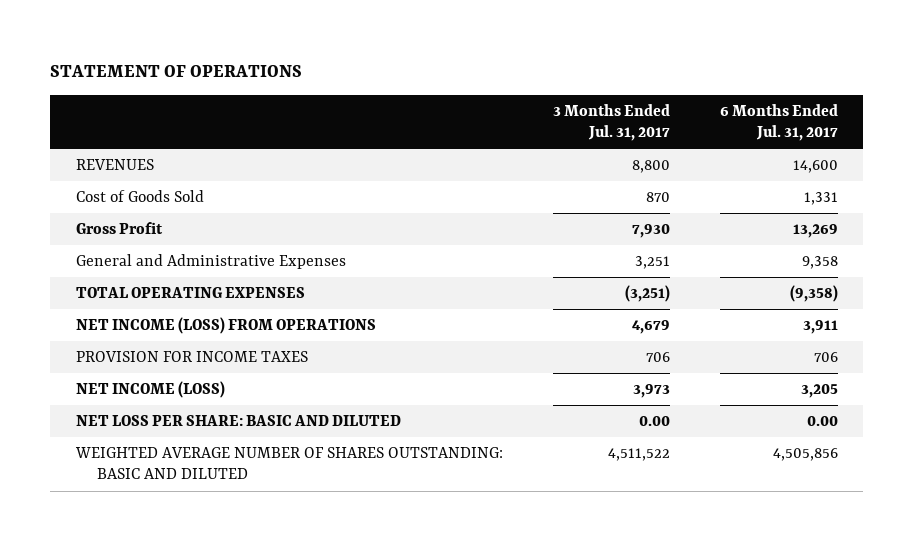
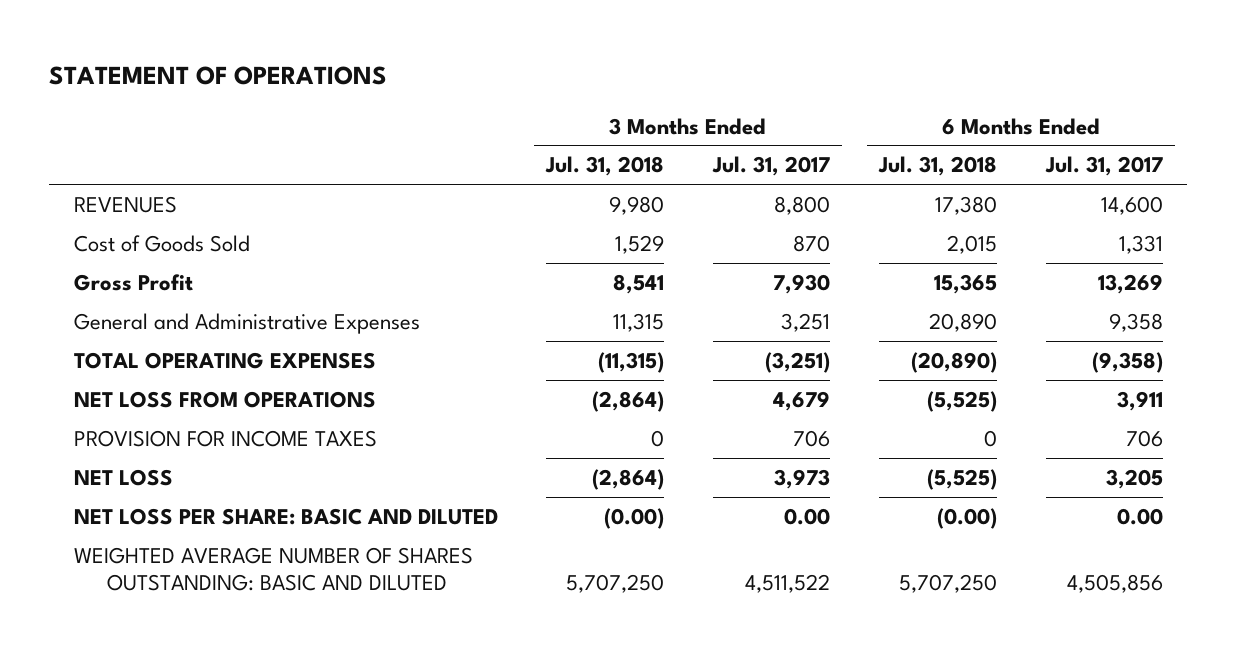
- | 3 Months Ended Jul. 31, 2017 | 6 Months Ended Jul. 31, 2017
+ | 3 Months Ended Jul. 31, 2018 | 3 Months Ended Jul. 31, 2017 | 6 Months Ended Jul. 31, 2018 | 6 Months Ended Jul. 31, 2017
- NET INCOME (LOSS) FROM OPERATIONS | 4,679 | 3,911
+ NET LOSS FROM OPERATIONS | (2,864) | 4,679 | (5,525) | 3,911
- NET INCOME (LOSS) | 3,973 | 3,205
+ NET LOSS | (2,864) | 3,973 | (5,525) | 3,205

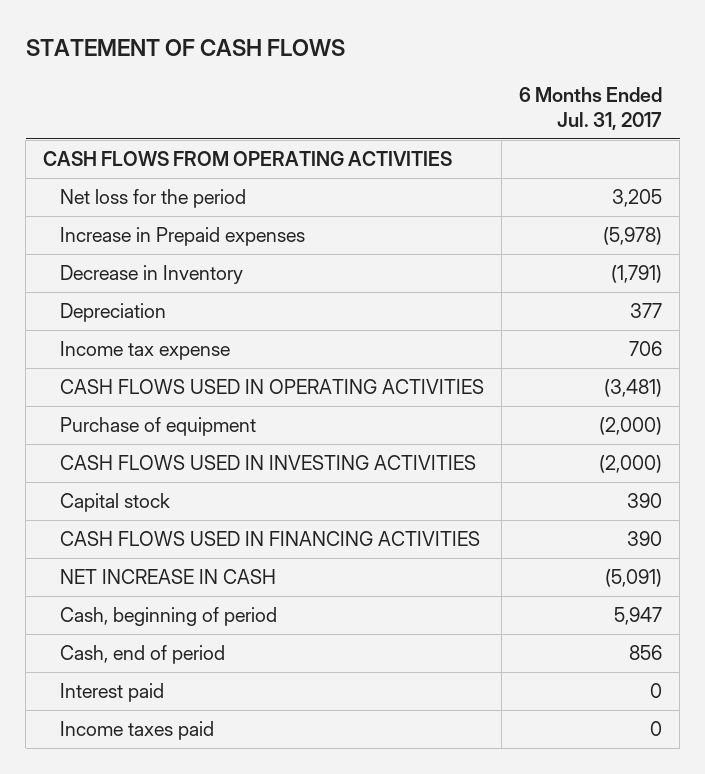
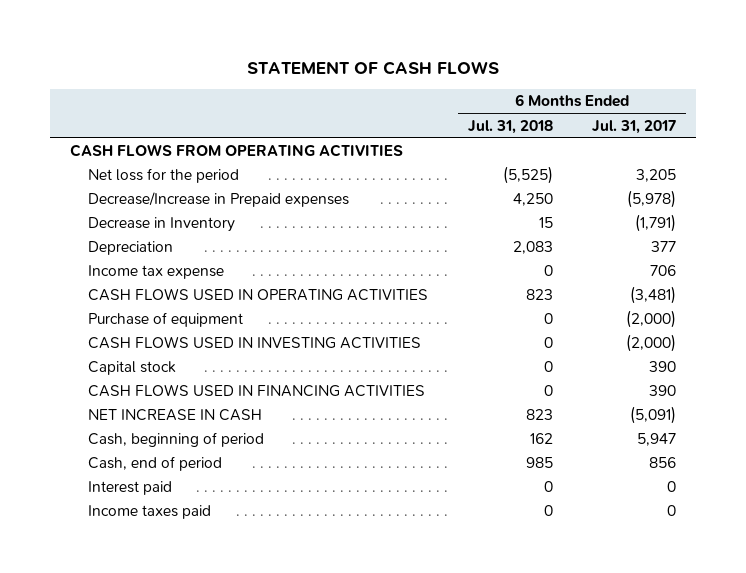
- | 6 Months Ended Jul. 31, 2017
+ | 6 Months Ended Jul. 31, 2018 | 6 Months Ended Jul. 31, 2017
- Increase in Prepaid expenses | (5,978)
+ Decrease/Increase in Prepaid expenses | 4,250 | (5,978)

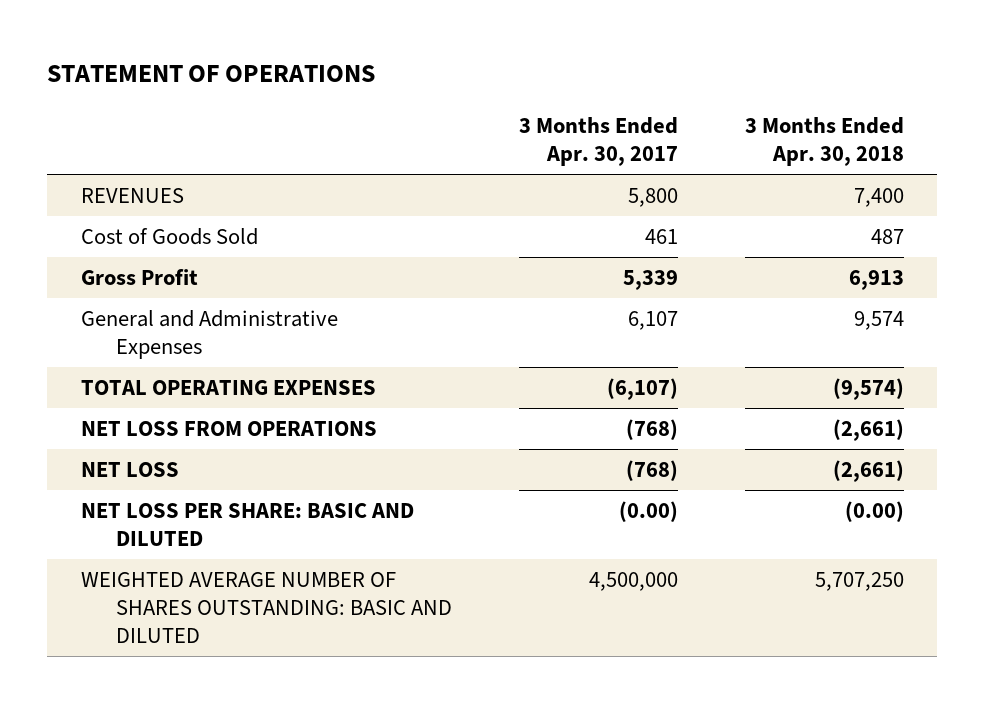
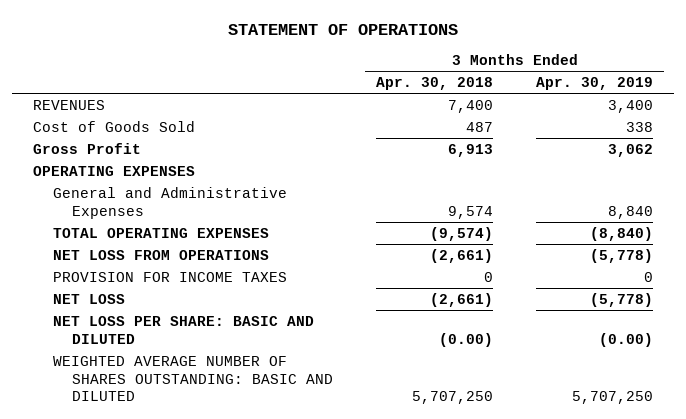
- | 3 Months Ended Apr. 30, 2017 | 3 Months Ended Apr. 30, 2018
+ | 3 Months Ended Apr. 30, 2018 | 3 Months Ended Apr. 30, 2019
+ OPERATING EXPENSES
+ PROVISION FOR INCOME TAXES | 0 | 0

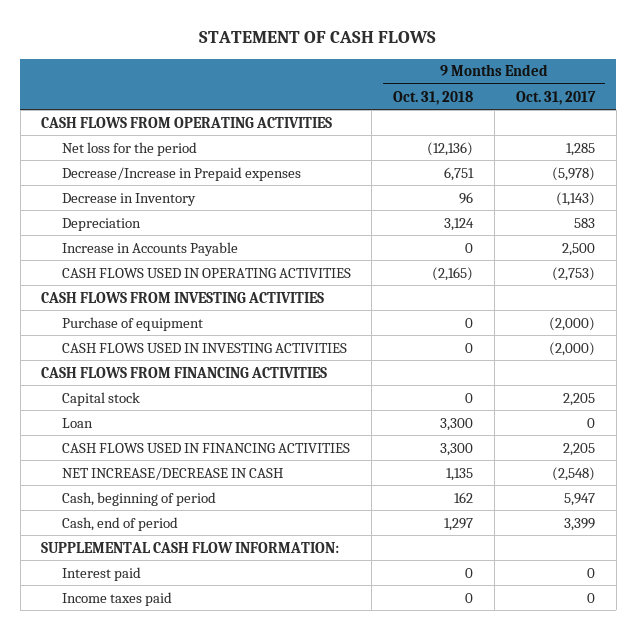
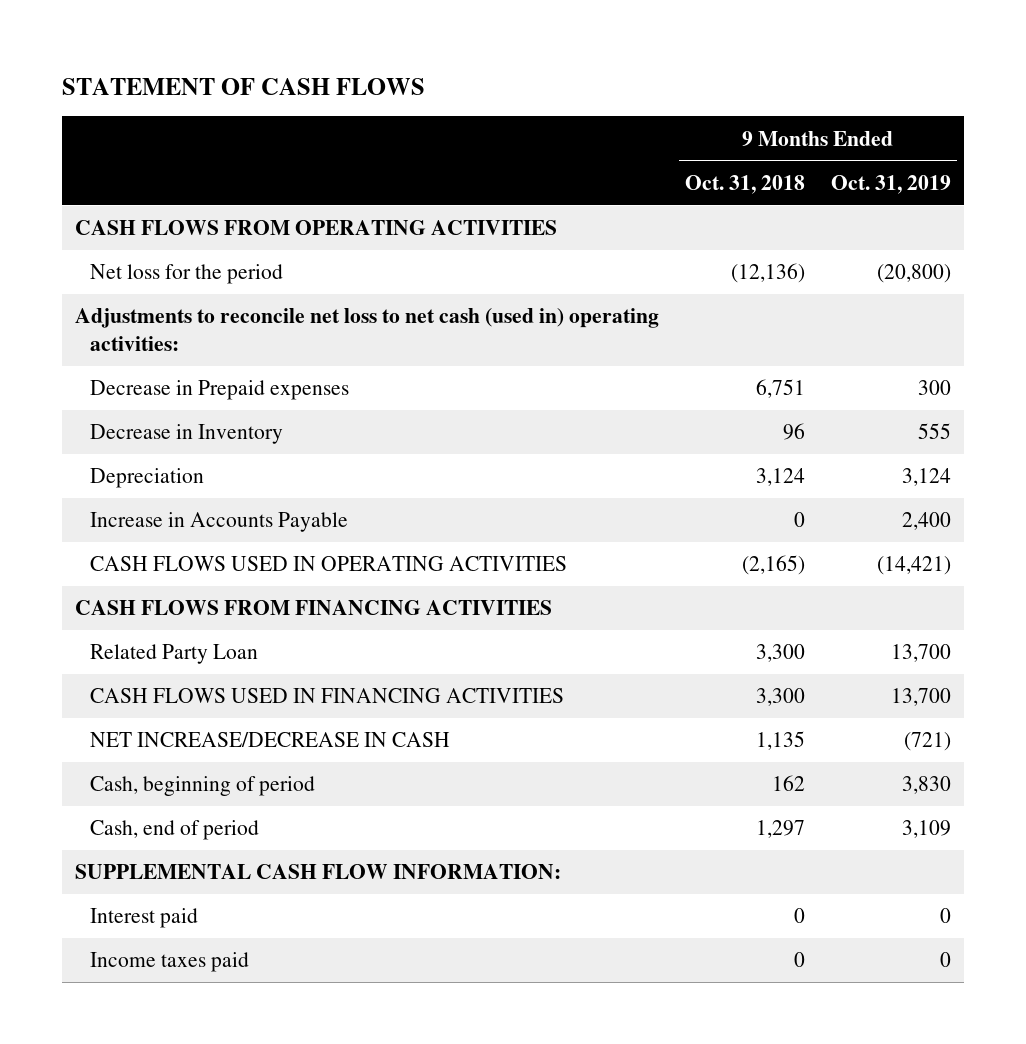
- | 9 Months Ended Oct. 31, 2018 | 9 Months Ended Oct. 31, 2017
+ | 9 Months Ended Oct. 31, 2018 | 9 Months Ended Oct. 31, 2019
- Decrease/Increase in Prepaid expenses | 6,751 | (5,978)
+ Adjustments to reconcile net loss to net cash (used in) operating activities:
+ Decrease in Prepaid expenses | 6,751 | 300
- CASH FLOWS FROM INVESTING ACTIVITIES
- Purchase of equipment | 0 | (2,000)
- CASH FLOWS USED IN INVESTING ACTIVITIES | 0 | (2,000)
- Capital stock | 0 | 2,205
- Loan | 3,300 | 0
+ Related Party Loan | 3,300 | 13,700

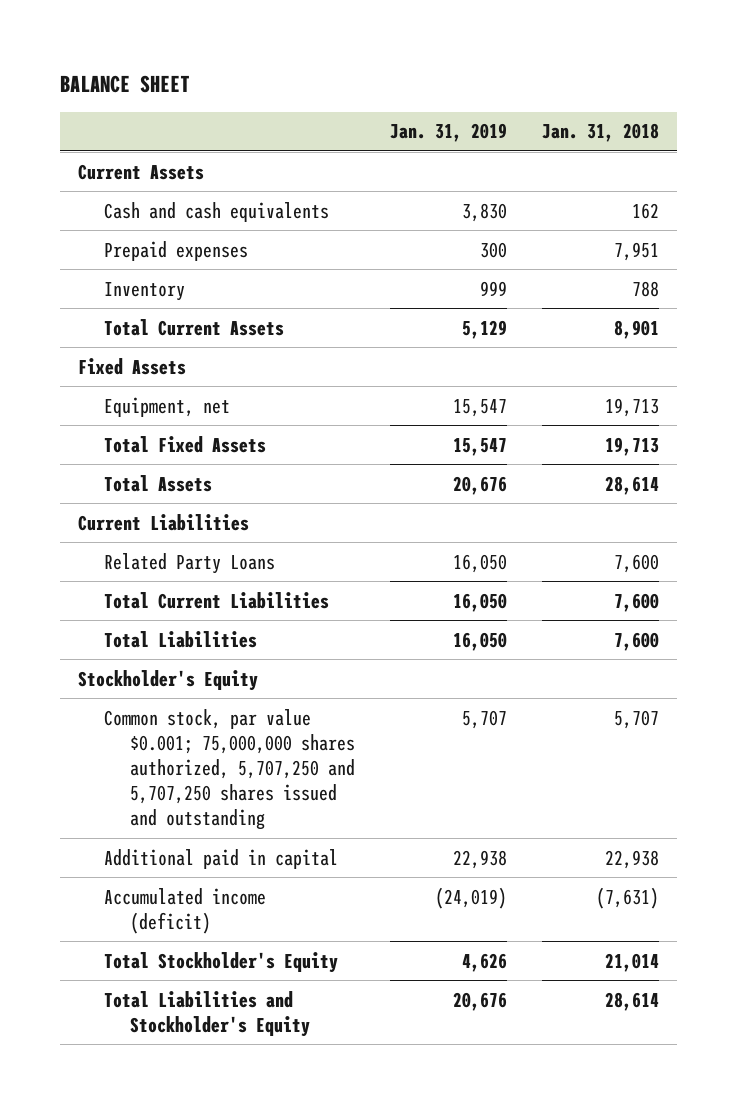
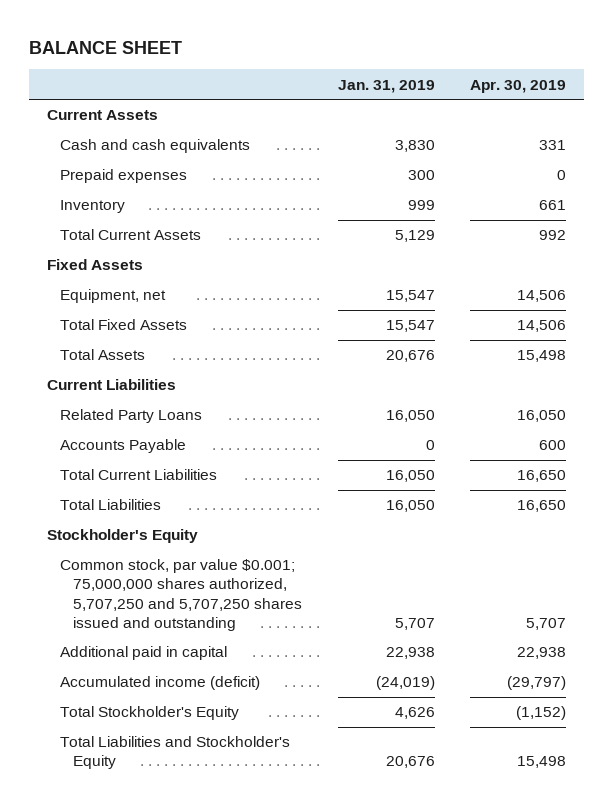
- | Jan. 31, 2019 | Jan. 31, 2018
+ | Jan. 31, 2019 | Apr. 30, 2019
+ Accounts Payable | 0 | 600

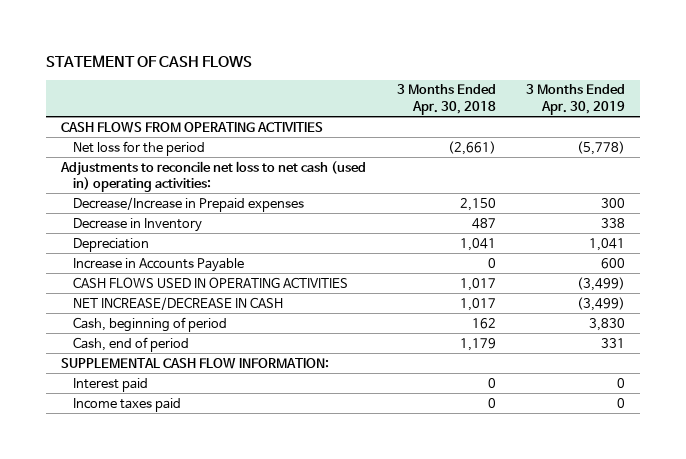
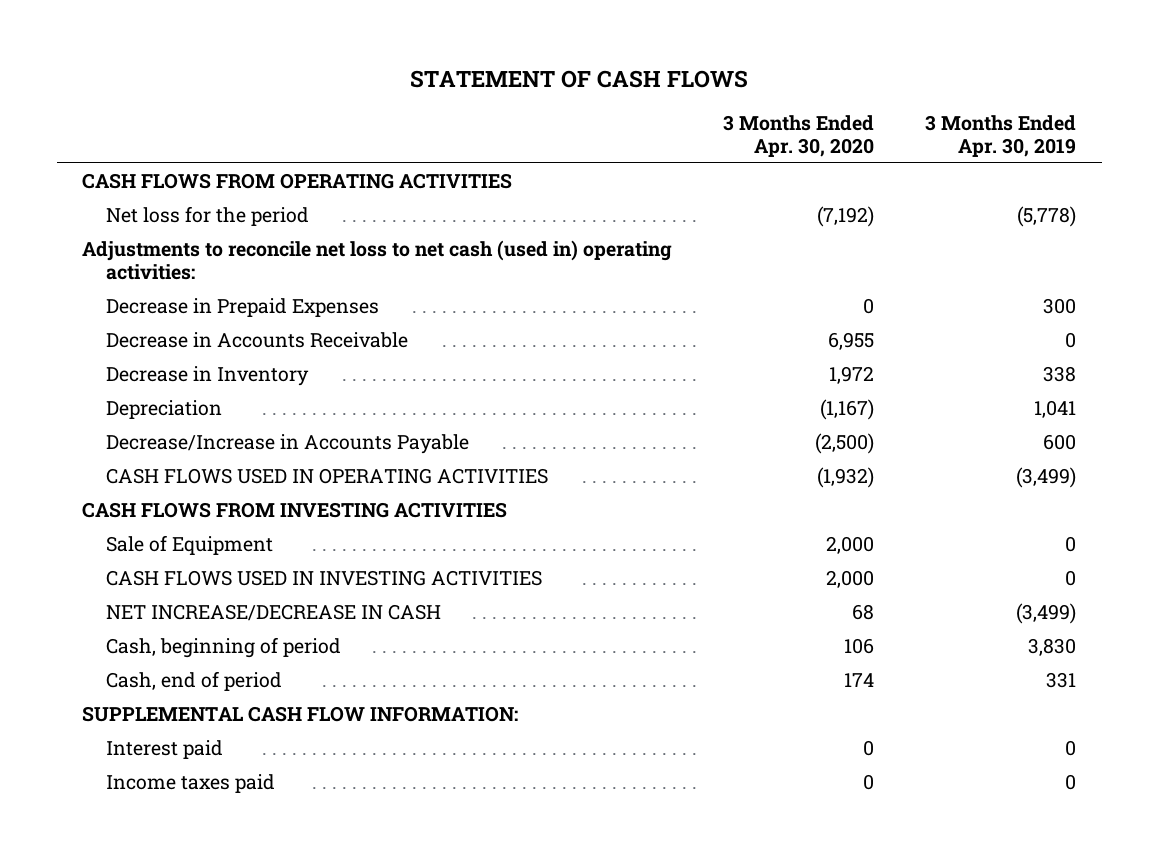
- | 3 Months Ended Apr. 30, 2018 | 3 Months Ended Apr. 30, 2019
+ | 3 Months Ended Apr. 30, 2020 | 3 Months Ended Apr. 30, 2019
- Decrease/Increase in Prepaid expenses | 2,150 | 300
+ Decrease in Prepaid Expenses | 0 | 300
+ Decrease in Accounts Receivable | 6,955 | 0
- Increase in Accounts Payable | 0 | 600
+ Decrease/Increase in Accounts Payable | (2,500) | 600
+ CASH FLOWS FROM INVESTING ACTIVITIES
+ Sale of Equipment | 2,000 | 0
+ CASH FLOWS USED IN INVESTING ACTIVITIES | 2,000 | 0

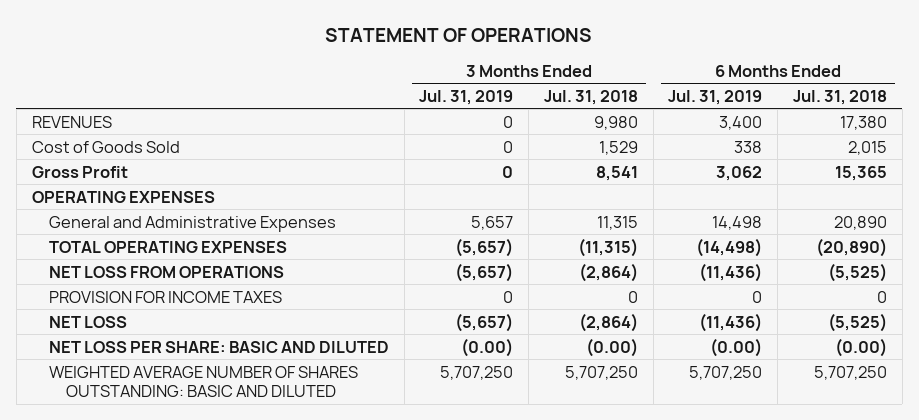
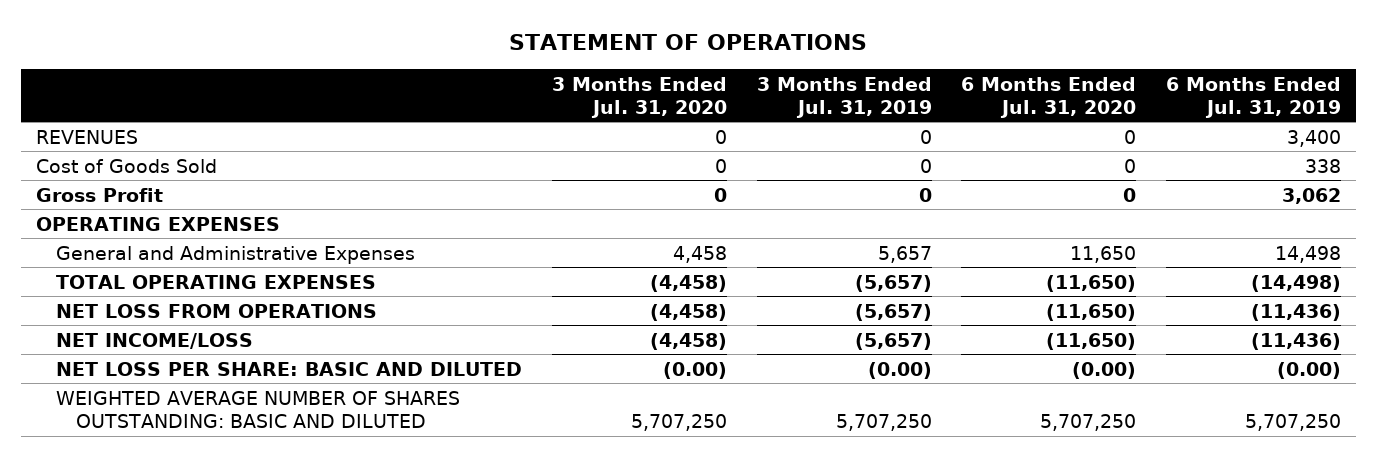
- | 3 Months Ended Jul. 31, 2019 | 3 Months Ended Jul. 31, 2018 | 6 Months Ended Jul. 31, 2019 | 6 Months Ended Jul. 31, 2018
+ | 3 Months Ended Jul. 31, 2020 | 3 Months Ended Jul. 31, 2019 | 6 Months Ended Jul. 31, 2020 | 6 Months Ended Jul. 31, 2019
- PROVISION FOR INCOME TAXES | 0 | 0 | 0 | 0
- NET LOSS | (5,657) | (2,864) | (11,436) | (5,525)
+ NET INCOME/LOSS | (4,458) | (5,657) | (11,650) | (11,436)

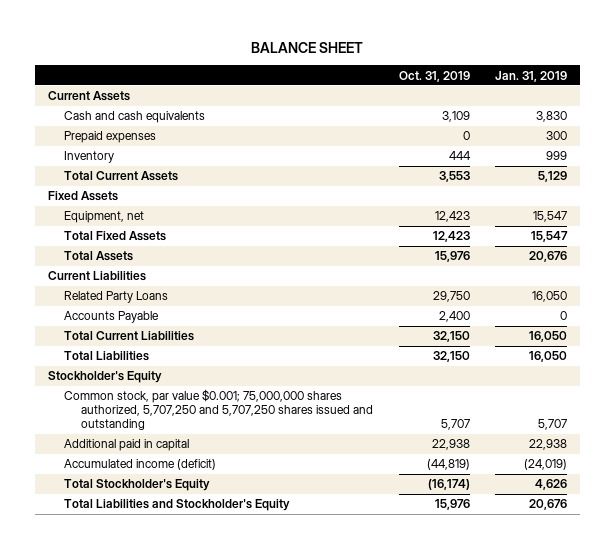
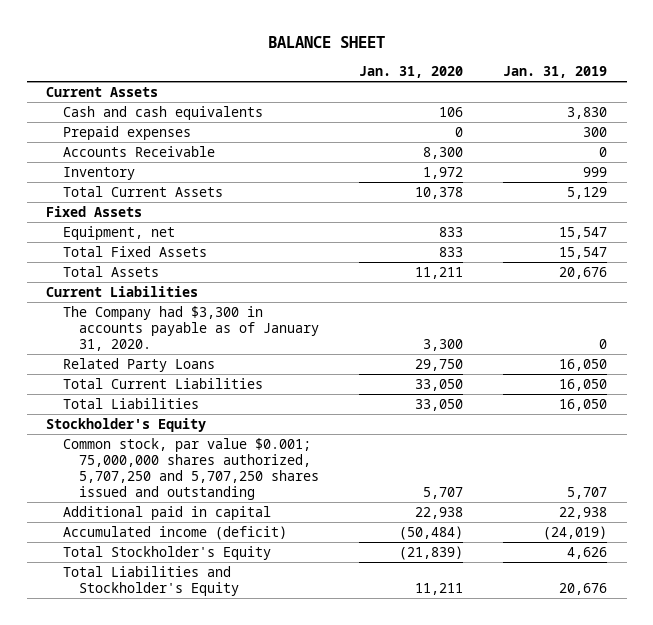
- | Oct. 31, 2019 | Jan. 31, 2019
+ | Jan. 31, 2020 | Jan. 31, 2019
+ Accounts Receivable | 8,300 | 0
+ The Company had $3,300 in accounts payable as of January 31, 2020. | 3,300 | 0
- Accounts Payable | 2,400 | 0

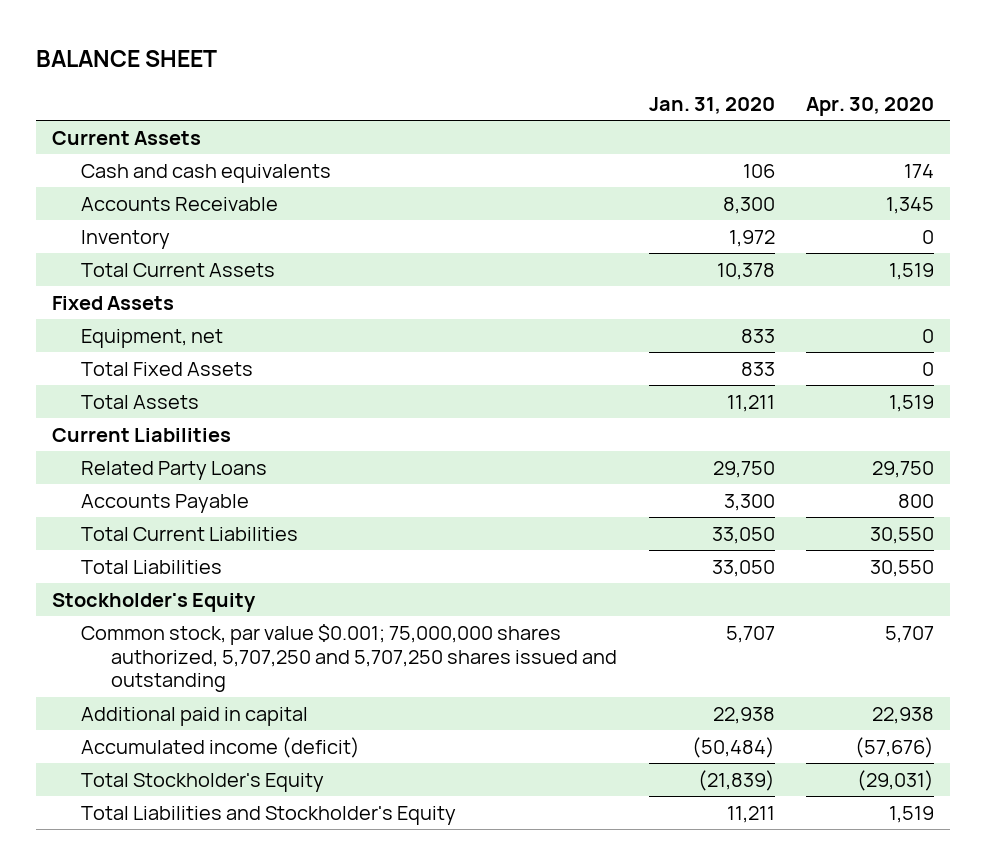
- | Jan. 31, 2020 | Jan. 31, 2019
+ | Jan. 31, 2020 | Apr. 30, 2020
- Prepaid expenses | 0 | 300
- The Company had $3,300 in accounts payable as of January 31, 2020. | 3,300 | 0
+ Accounts Payable | 3,300 | 800

